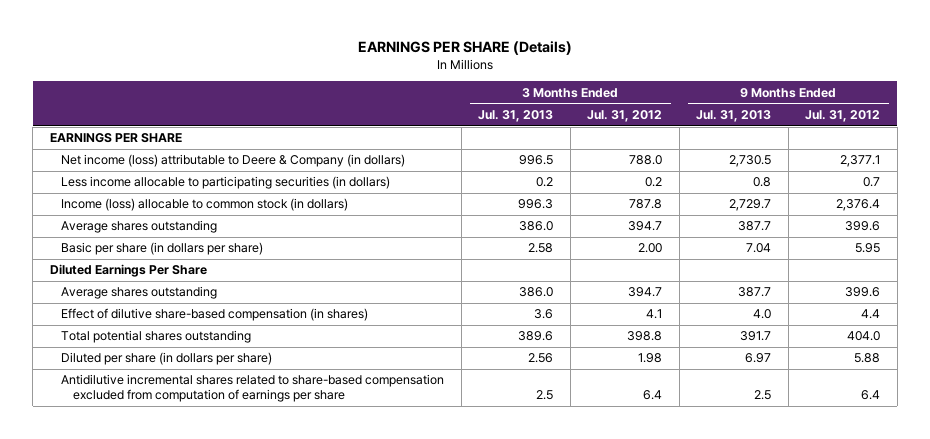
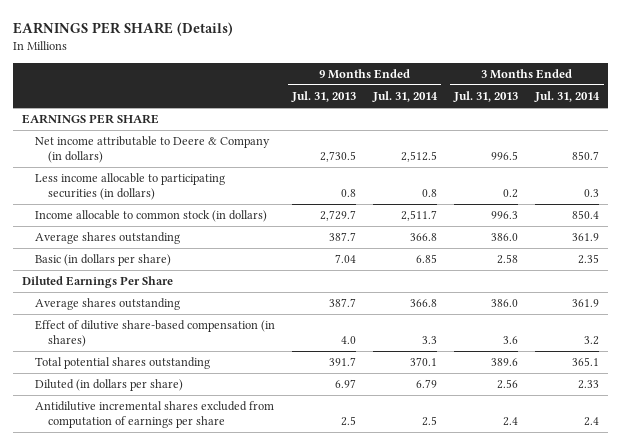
- | 3 Months Ended Jul. 31, 2013 | 3 Months Ended Jul. 31, 2012 | 9 Months Ended Jul. 31, 2013 | 9 Months Ended Jul. 31, 2012
+ | 9 Months Ended Jul. 31, 2013 | 9 Months Ended Jul. 31, 2014 | 3 Months Ended Jul. 31, 2013 | 3 Months Ended Jul. 31, 2014
- Net income (loss) attributable to Deere & Company (in dollars) | 996.5 | 788.0 | 2,730.5 | 2,377.1
+ Net income attributable to Deere & Company (in dollars) | 2,730.5 | 2,512.5 | 996.5 | 850.7
- Income (loss) allocable to common stock (in dollars) | 996.3 | 787.8 | 2,729.7 | 2,376.4
+ Income allocable to common stock (in dollars) | 2,729.7 | 2,511.7 | 996.3 | 850.4
- Basic per share (in dollars per share) | 2.58 | 2.00 | 7.04 | 5.95
+ Basic (in dollars per share) | 7.04 | 6.85 | 2.58 | 2.35
- Diluted per share (in dollars per share) | 2.56 | 1.98 | 6.97 | 5.88
- Antidilutive incremental shares related to share-based compensation excluded from computation of earnings per share | 2.5 | 6.4 | 2.5 | 6.4
+ Diluted (in dollars per share) | 6.97 | 6.79 | 2.56 | 2.33
+ Antidilutive incremental shares excluded from computation of earnings per share | 2.5 | 2.5 | 2.4 | 2.4

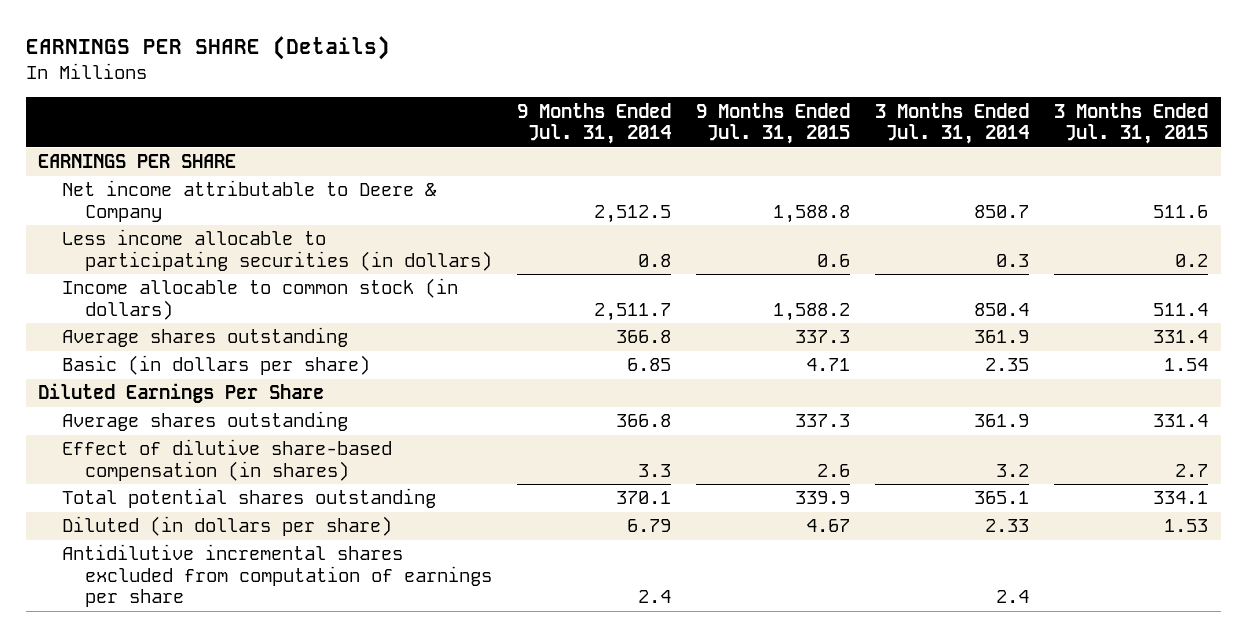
- | 9 Months Ended Jul. 31, 2013 | 9 Months Ended Jul. 31, 2014 | 3 Months Ended Jul. 31, 2013 | 3 Months Ended Jul. 31, 2014
+ | 9 Months Ended Jul. 31, 2014 | 9 Months Ended Jul. 31, 2015 | 3 Months Ended Jul. 31, 2014 | 3 Months Ended Jul. 31, 2015
- Net income attributable to Deere & Company (in dollars) | 2,730.5 | 2,512.5 | 996.5 | 850.7
+ Net income attributable to Deere & Company | 2,512.5 | 1,588.8 | 850.7 | 511.6
- Antidilutive incremental shares excluded from computation of earnings per share | 2.5 | 2.5 | 2.4 | 2.4
+ Antidilutive incremental shares excluded from computation of earnings per share | 2.4 | | 2.4 |

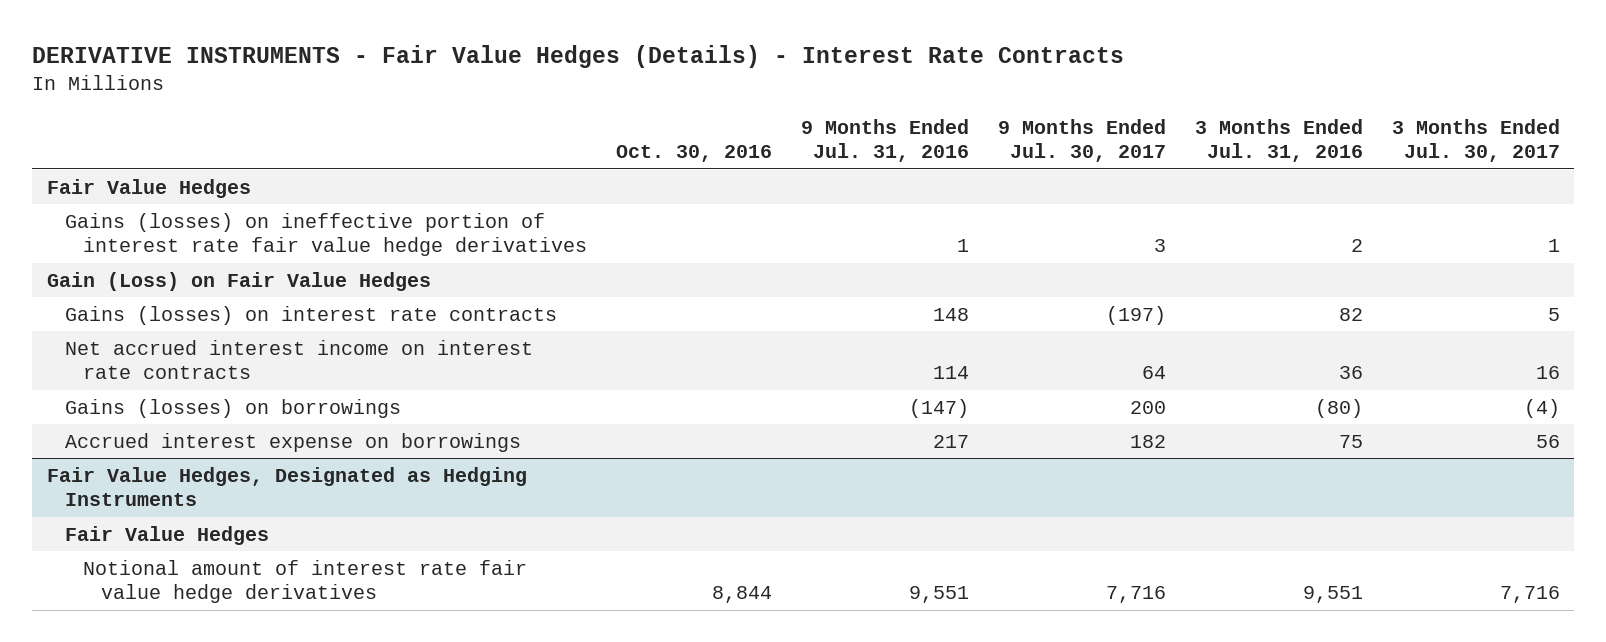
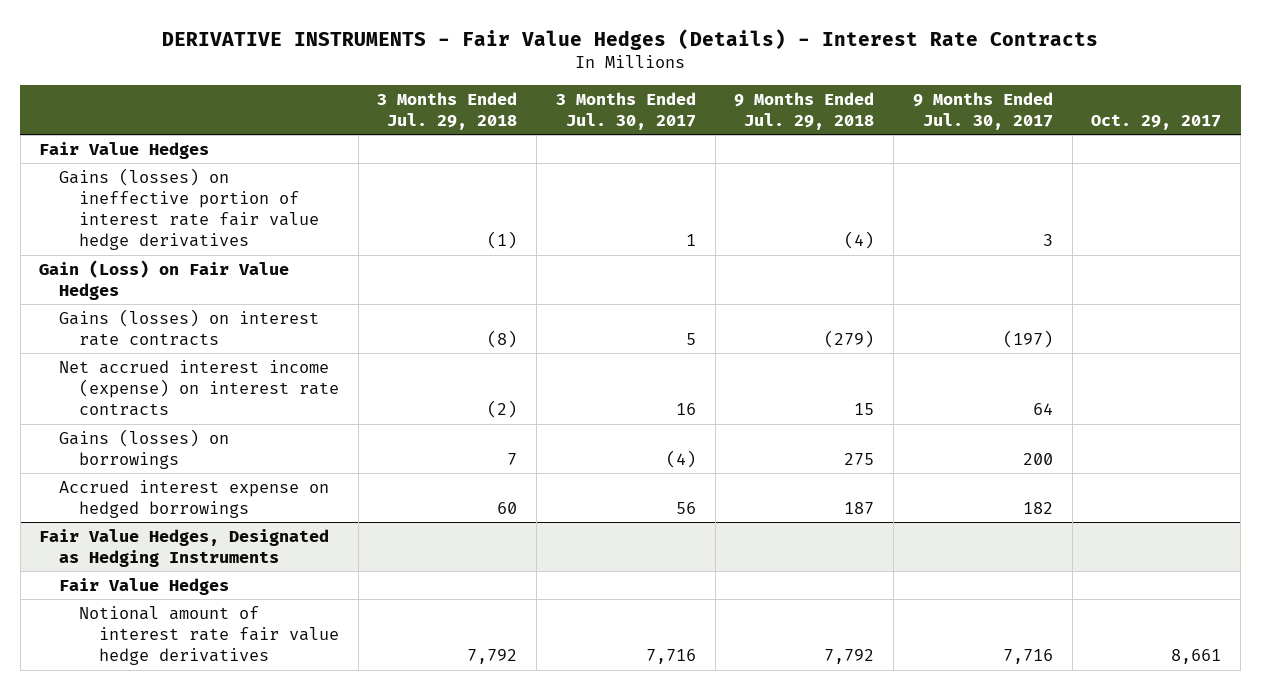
- | Oct. 30, 2016 | 9 Months Ended Jul. 31, 2016 | 9 Months Ended Jul. 30, 2017 | 3 Months Ended Jul. 31, 2016 | 3 Months Ended Jul. 30, 2017
+ | 3 Months Ended Jul. 29, 2018 | 3 Months Ended Jul. 30, 2017 | 9 Months Ended Jul. 29, 2018 | 9 Months Ended Jul. 30, 2017 | Oct. 29, 2017
- Net accrued interest income on interest rate contracts | | 114 | 64 | 36 | 16
+ Net accrued interest income (expense) on interest rate contracts | (2) | 16 | 15 | 64 |
- Accrued interest expense on borrowings | | 217 | 182 | 75 | 56
+ Accrued interest expense on hedged borrowings | 60 | 56 | 187 | 182 |

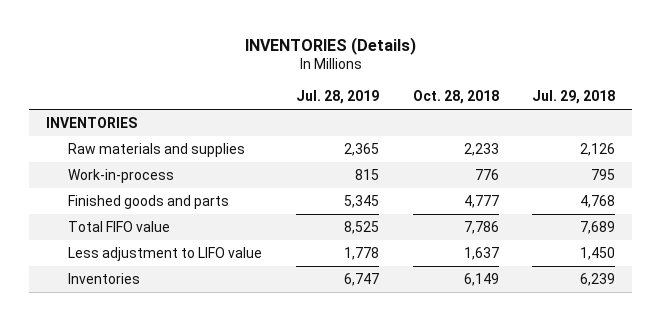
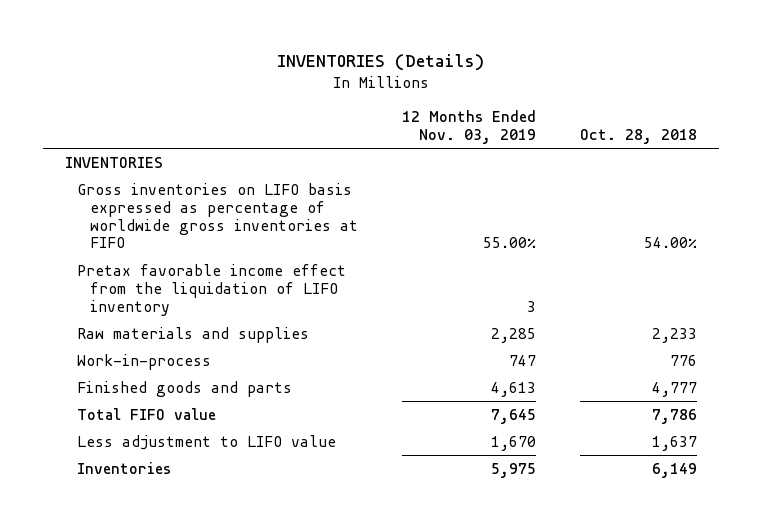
- | Jul. 28, 2019 | Oct. 28, 2018 | Jul. 29, 2018
+ | 12 Months Ended Nov. 03, 2019 | Oct. 28, 2018
+ Gross inventories on LIFO basis expressed as percentage of worldwide gross inventories at FIFO | 55.00% | 54.00%
+ Pretax favorable income effect from the liquidation of LIFO inventory | 3 |

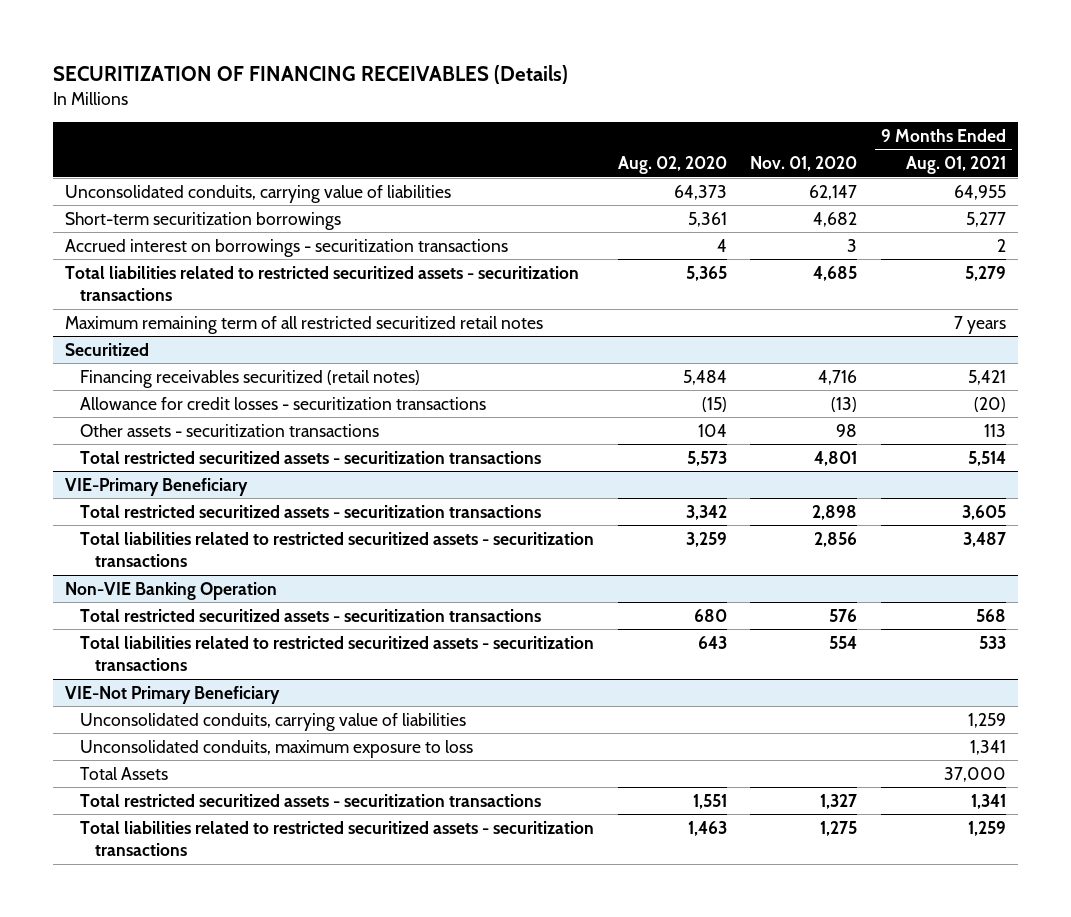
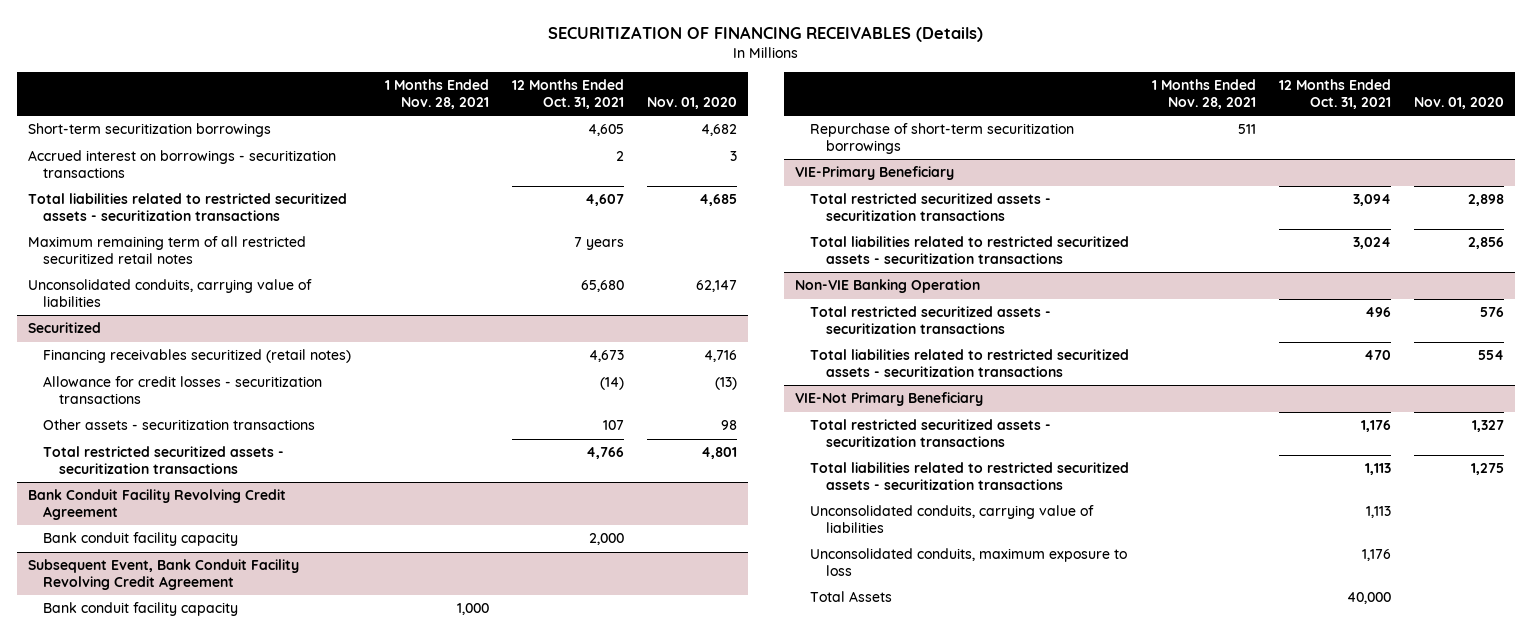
- | Aug. 02, 2020 | Nov. 01, 2020 | 9 Months Ended Aug. 01, 2021
+ | 1 Months Ended Nov. 28, 2021 | 12 Months Ended Oct. 31, 2021 | Nov. 01, 2020
moved down: Unconsolidated conduits, carrying value of liabilities | | 65,680 | 62,147
+ Bank Conduit Facility Revolving Credit Agreement
+ Bank conduit facility capacity | | 2,000 |
+ Subsequent Event, Bank Conduit Facility Revolving Credit Agreement
+ Bank conduit facility capacity | 1,000 | |
+ Repurchase of short-term securitization borrowings | 511 | |
@ VIE-Not Primary Beneficiary
moved up: Total restricted securitized assets - securitization transactions | | 1,176 | 1,327
moved up: Total liabilities related to restricted securitized assets - securitization transactions | | 1,113 | 1,275

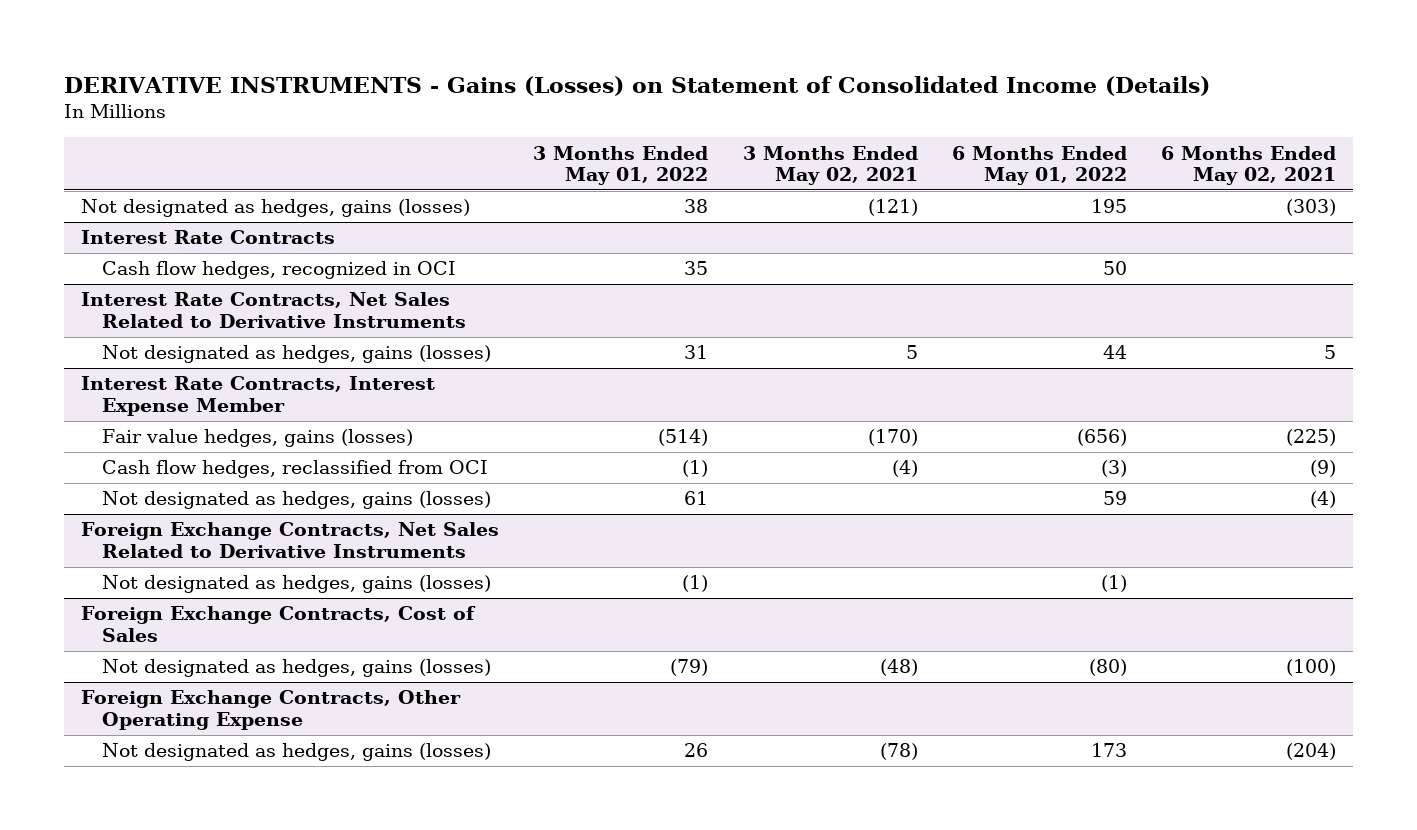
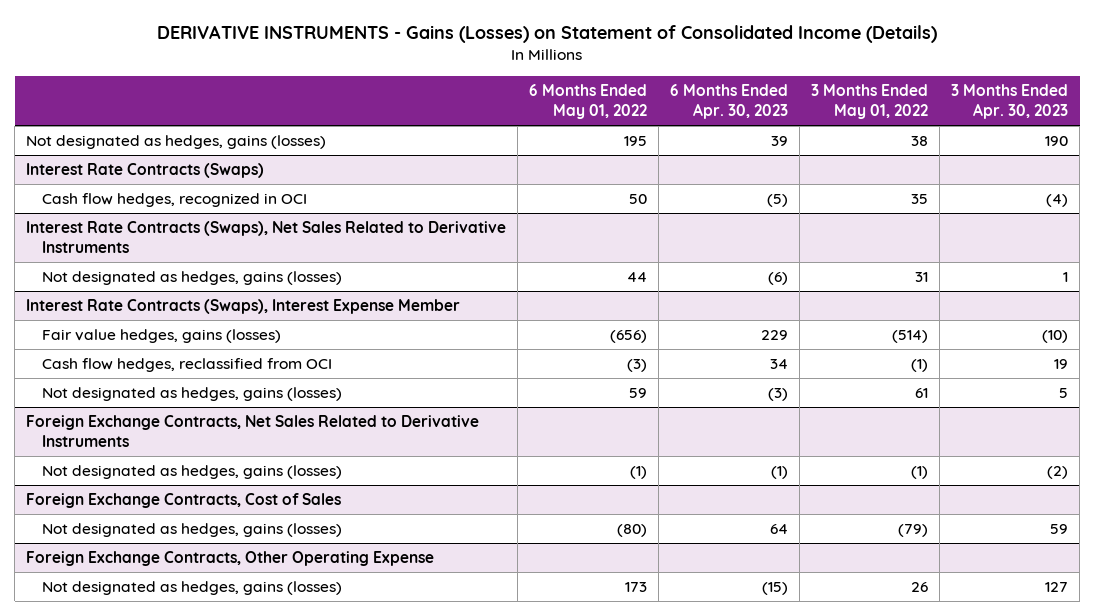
- | 3 Months Ended May 01, 2022 | 3 Months Ended May 02, 2021 | 6 Months Ended May 01, 2022 | 6 Months Ended May 02, 2021
+ | 6 Months Ended May 01, 2022 | 6 Months Ended Apr. 30, 2023 | 3 Months Ended May 01, 2022 | 3 Months Ended Apr. 30, 2023
- Interest Rate Contracts
+ Interest Rate Contracts (Swaps)
- Interest Rate Contracts, Net Sales Related to Derivative Instruments
+ Interest Rate Contracts (Swaps), Net Sales Related to Derivative Instruments
- Interest Rate Contracts, Interest Expense Member
+ Interest Rate Contracts (Swaps), Interest Expense Member

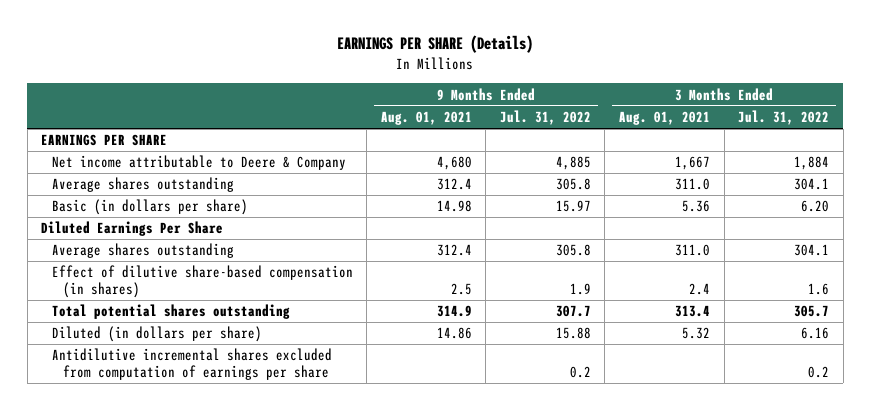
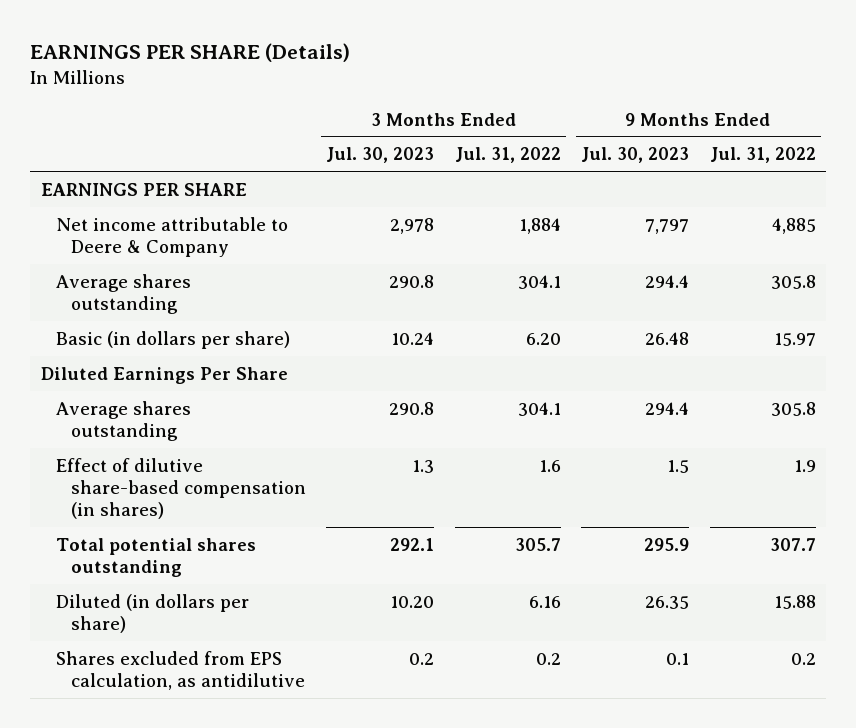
- | 9 Months Ended Aug. 01, 2021 | 9 Months Ended Jul. 31, 2022 | 3 Months Ended Aug. 01, 2021 | 3 Months Ended Jul. 31, 2022
+ | 3 Months Ended Jul. 30, 2023 | 3 Months Ended Jul. 31, 2022 | 9 Months Ended Jul. 30, 2023 | 9 Months Ended Jul. 31, 2022
- Antidilutive incremental shares excluded from computation of earnings per share | | 0.2 | | 0.2
+ Shares excluded from EPS calculation, as antidilutive | 0.2 | 0.2 | 0.1 | 0.2

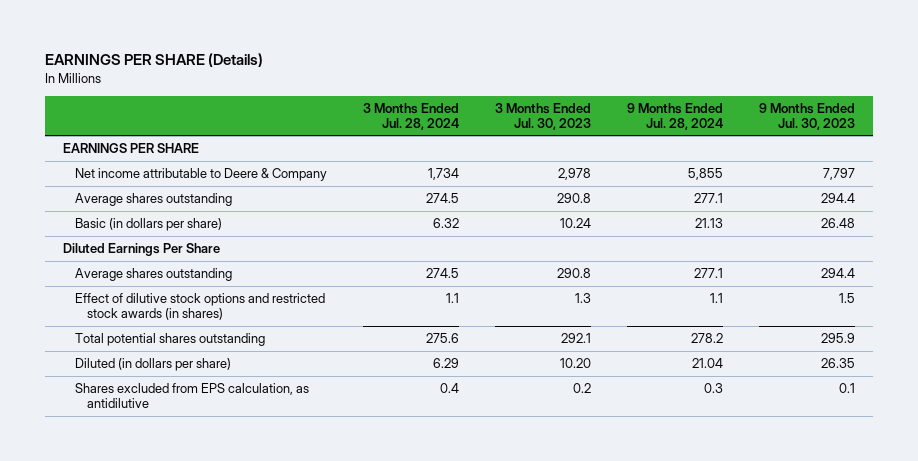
- | 3 Months Ended Jul. 30, 2023 | 3 Months Ended Jul. 31, 2022 | 9 Months Ended Jul. 30, 2023 | 9 Months Ended Jul. 31, 2022
+ | 3 Months Ended Jul. 28, 2024 | 3 Months Ended Jul. 30, 2023 | 9 Months Ended Jul. 28, 2024 | 9 Months Ended Jul. 30, 2023
- Effect of dilutive share-based compensation (in shares) | 1.3 | 1.6 | 1.5 | 1.9
+ Effect of dilutive stock options and restricted stock awards (in shares) | 1.1 | 1.3 | 1.1 | 1.5

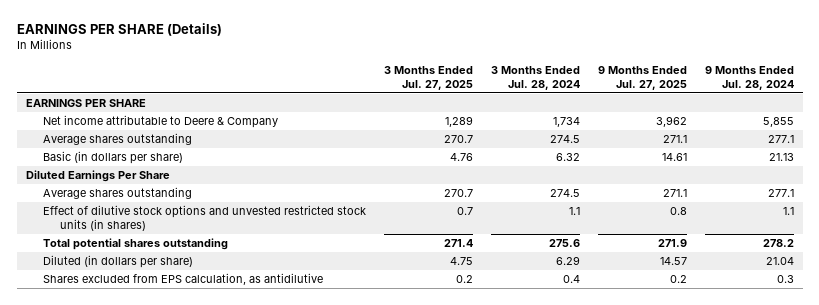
- | 3 Months Ended Jul. 28, 2024 | 3 Months Ended Jul. 30, 2023 | 9 Months Ended Jul. 28, 2024 | 9 Months Ended Jul. 30, 2023
+ | 3 Months Ended Jul. 27, 2025 | 3 Months Ended Jul. 28, 2024 | 9 Months Ended Jul. 27, 2025 | 9 Months Ended Jul. 28, 2024
- Effect of dilutive stock options and restricted stock awards (in shares) | 1.1 | 1.3 | 1.1 | 1.5
+ Effect of dilutive stock options and unvested restricted stock units (in shares) | 0.7 | 1.1 | 0.8 | 1.1

